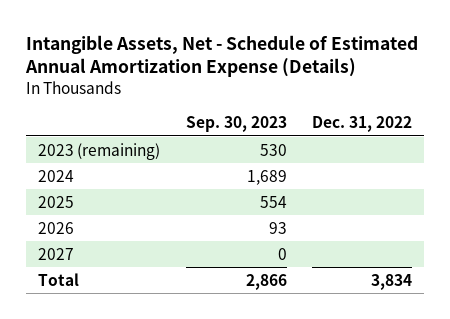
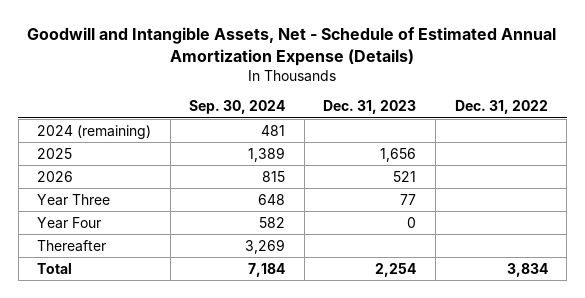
- Intangible Assets, Net - Schedule of Estimated Annual Amortization Expense (Details)
+ Goodwill and Intangible Assets, Net - Schedule of Estimated Annual Amortization Expense (Details)
- | Sep. 30, 2023 | Dec. 31, 2022
+ | Sep. 30, 2024 | Dec. 31, 2023 | Dec. 31, 2022
- 2023 (remaining) | 530 |
- 2024 | 1,689 |
+ 2024 (remaining) | 481 | |
- 2027 | 0 |
+ Year Three | 648 | 77 |
+ Year Four | 582 | 0 |
+ Thereafter | 3,269 | |

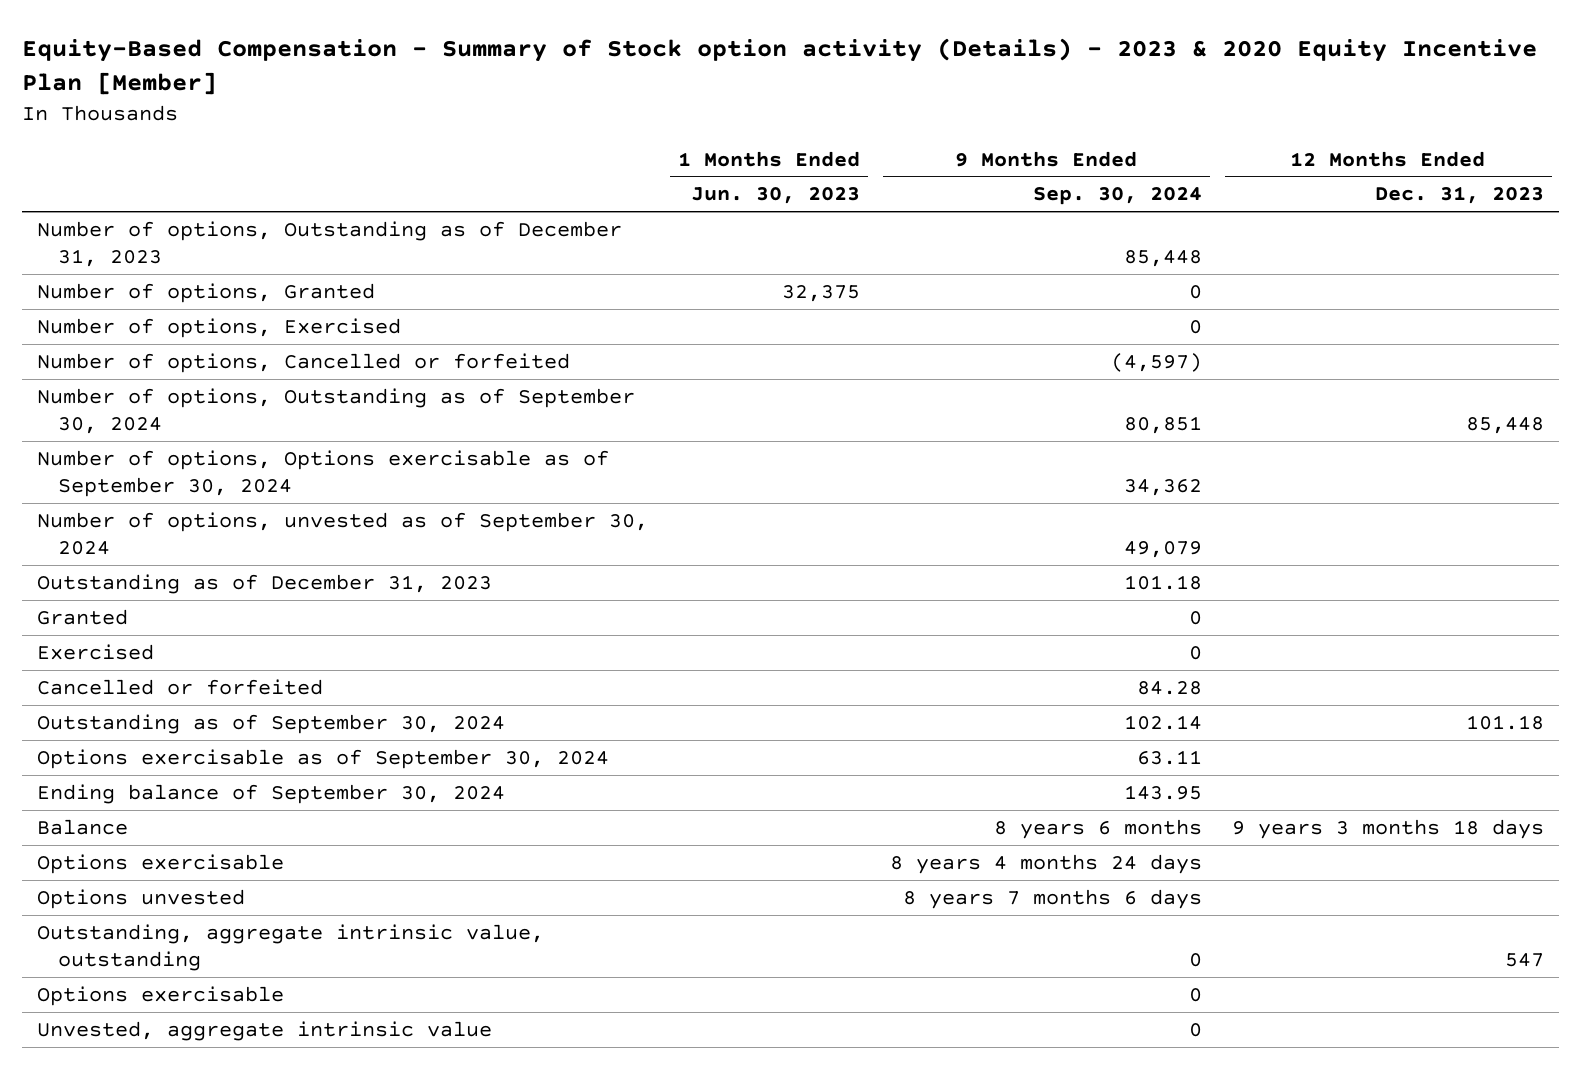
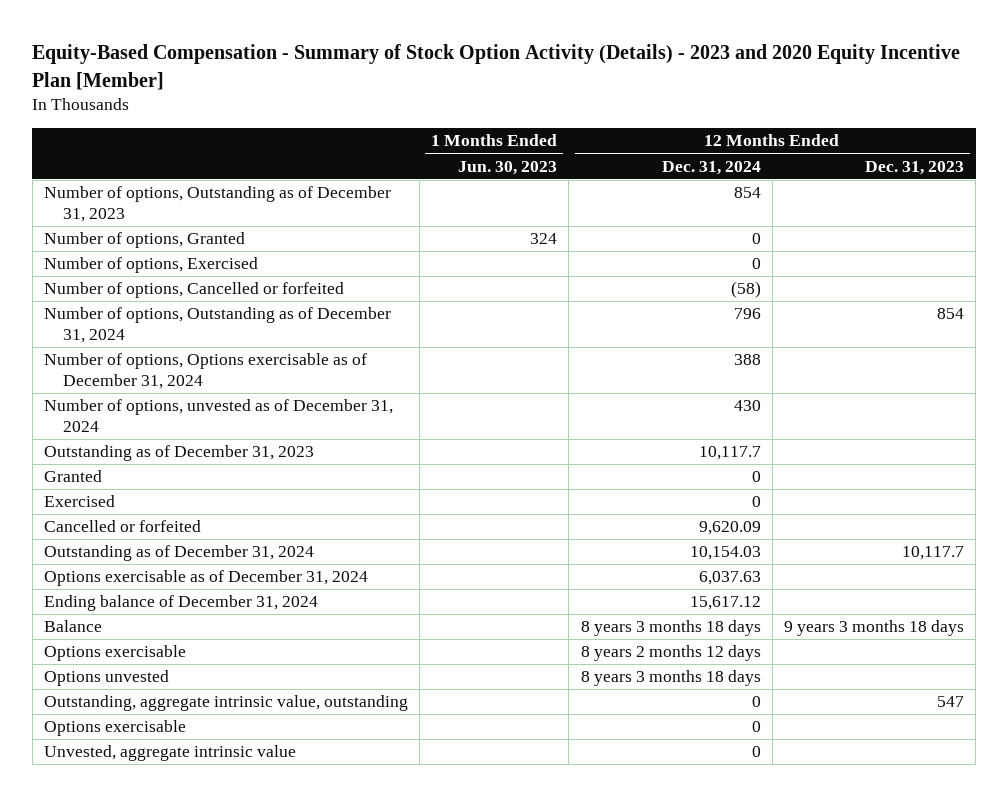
- Equity-Based Compensation - Summary of Stock option activity (Details) - 2023 & 2020 Equity Incentive Plan [Member]
+ Equity-Based Compensation - Summary of Stock Option Activity (Details) - 2023 and 2020 Equity Incentive Plan [Member]
- | 1 Months Ended Jun. 30, 2023 | 9 Months Ended Sep. 30, 2024 | 12 Months Ended Dec. 31, 2023
+ | 1 Months Ended Jun. 30, 2023 | 12 Months Ended Dec. 31, 2024 | 12 Months Ended Dec. 31, 2023
- Number of options, Granted | 32,375 | 0 |
+ Number of options, Granted | 324 | 0 |
- Number of options, Outstanding as of September 30, 2024 | | 80,851 | 85,448
- Number of options, Options exercisable as of September 30, 2024 | | 34,362 |
- Number of options, unvested as of September 30, 2024 | | 49,079 |
+ Number of options, Outstanding as of December 31, 2024 | | 796 | 854
+ Number of options, Options exercisable as of December 31, 2024 | | 388 |
+ Number of options, unvested as of December 31, 2024 | | 430 |
- Outstanding as of September 30, 2024 | | 102.14 | 101.18
- Options exercisable as of September 30, 2024 | | 63.11 |
- Ending balance of September 30, 2024 | | 143.95 |
+ Outstanding as of December 31, 2024 | | 10,154.03 | 10,117.7
+ Options exercisable as of December 31, 2024 | | 6,037.63 |
+ Ending balance of December 31, 2024 | | 15,617.12 |

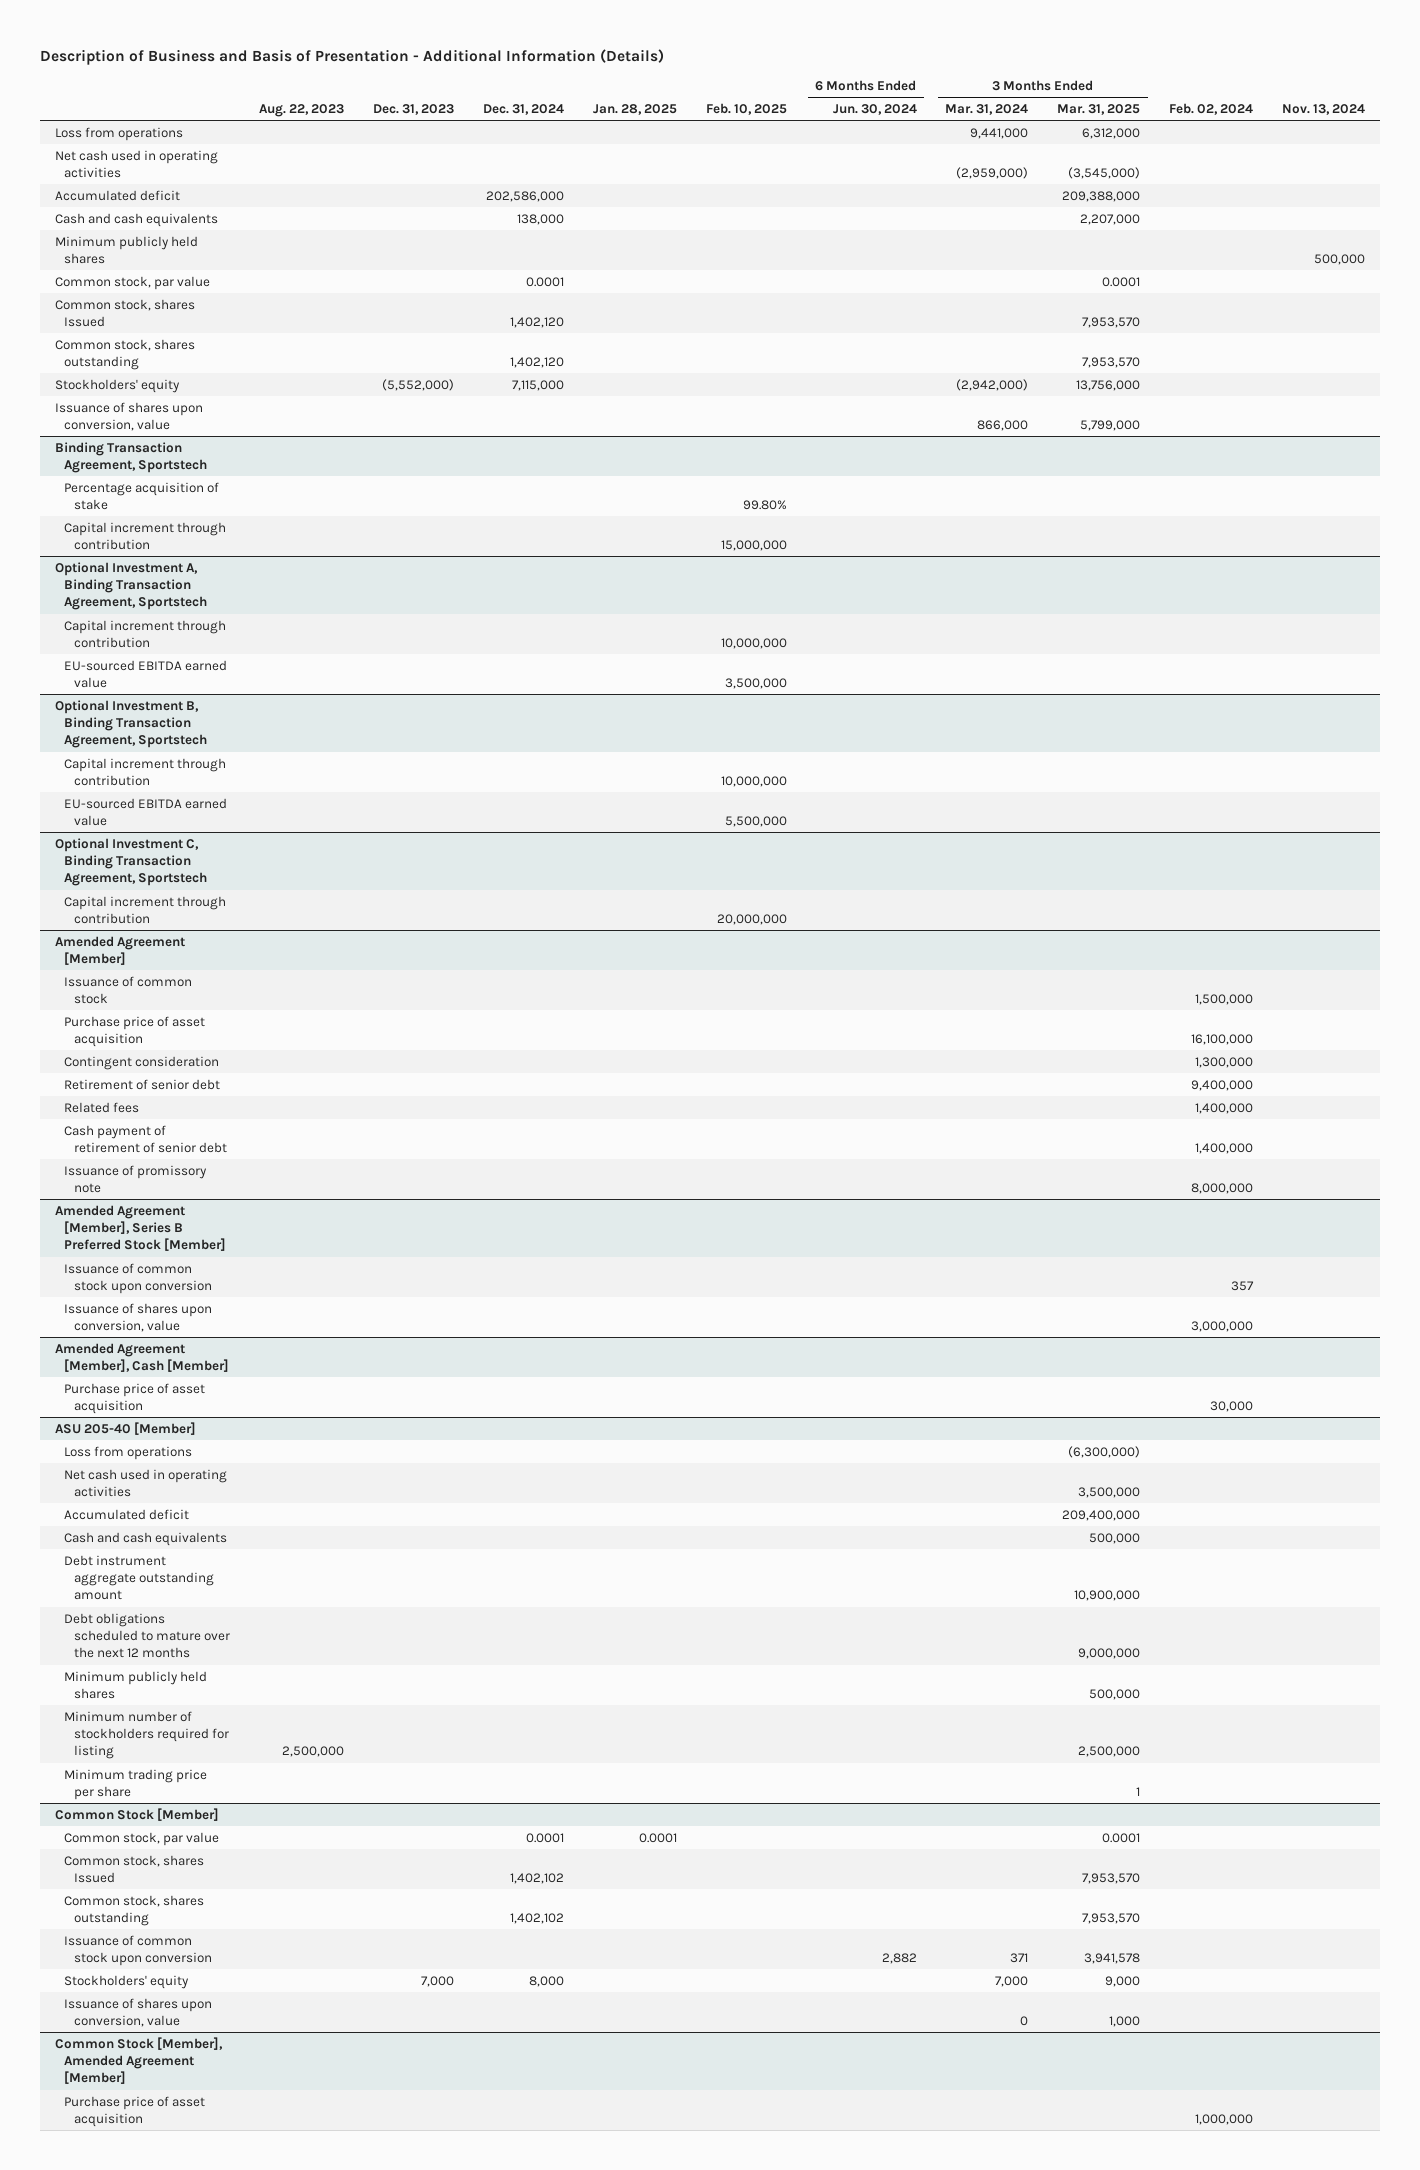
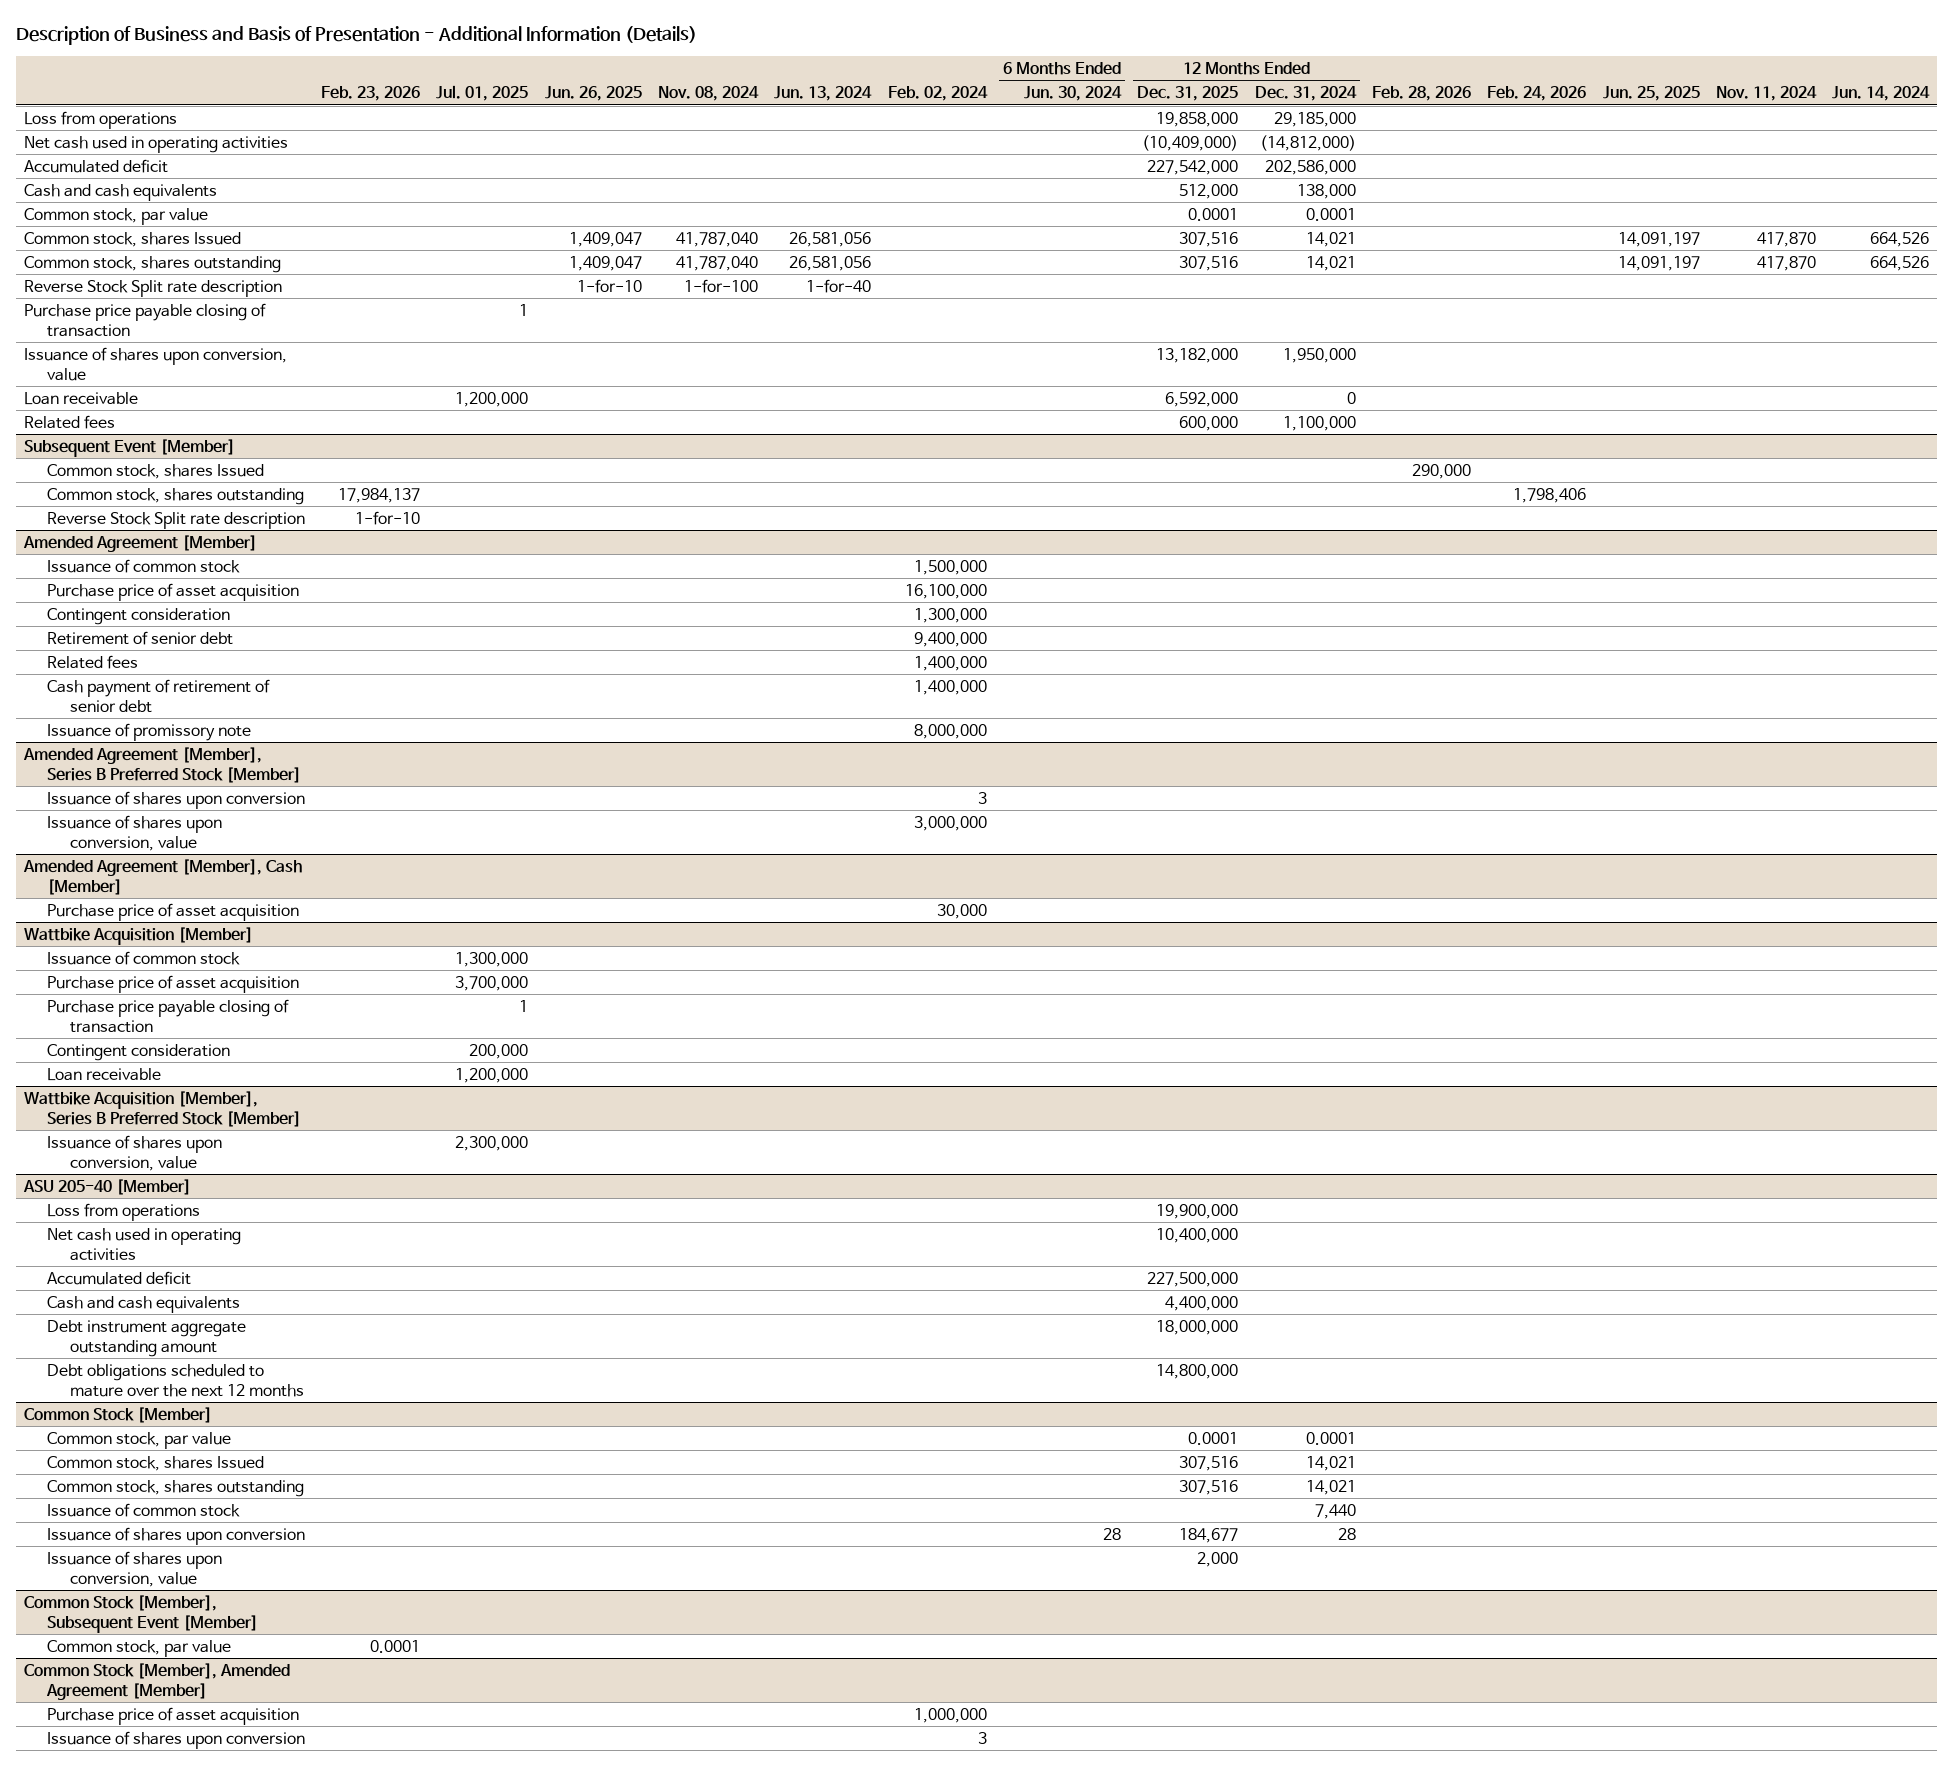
- | Aug. 22, 2023 | Dec. 31, 2023 | Dec. 31, 2024 | Jan. 28, 2025 | Feb. 10, 2025 | 6 Months Ended Jun. 30, 2024 | 3 Months Ended Mar. 31, 2024 | 3 Months Ended Mar. 31, 2025 | Feb. 02, 2024 | Nov. 13, 2024
+ | Feb. 23, 2026 | Jul. 01, 2025 | Jun. 26, 2025 | Nov. 08, 2024 | Jun. 13, 2024 | Feb. 02, 2024 | 6 Months Ended Jun. 30, 2024 | 12 Months Ended Dec. 31, 2025 | 12 Months Ended Dec. 31, 2024 | Feb. 28, 2026 | Feb. 24, 2026 | Jun. 25, 2025 | Nov. 11, 2024 | Jun. 14, 2024
- Minimum publicly held shares | | | | | | | | | | 500,000
- Stockholders' equity | | (5,552,000) | 7,115,000 | | | | (2,942,000) | 13,756,000 | |
+ Reverse Stock Split rate description | | | 1-for-10 | 1-for-100 | 1-for-40 | | | | | | | | |
+ Purchase price payable closing of transaction | | 1 | | | | | | | | | | | |
- Binding Transaction Agreement, Sportstech
- Percentage acquisition of stake | | | | | 99.80% | | | | |
- Capital increment through contribution | | | | | 15,000,000 | | | | |
- Optional Investment A, Binding Transaction Agreement, Sportstech
- Capital increment through contribution | | | | | 10,000,000 | | | | |
- EU-sourced EBITDA earned value | | | | | 3,500,000 | | | | |
- Optional Investment B, Binding Transaction Agreement, Sportstech
- Capital increment through contribution | | | | | 10,000,000 | | | | |
- EU-sourced EBITDA earned value | | | | | 5,500,000 | | | | |
- Optional Investment C, Binding Transaction Agreement, Sportstech
- Capital increment through contribution | | | | | 20,000,000 | | | | |
+ Loan receivable | | 1,200,000 | | | | | | 6,592,000 | 0 | | | | |
+ Related fees | | | | | | | | 600,000 | 1,100,000 | | | | |
+ Subsequent Event [Member]
+ Common stock, shares Issued | | | | | | | | | | 290,000 | | | |
+ Common stock, shares outstanding | 17,984,137 | | | | | | | | | | 1,798,406 | | |
+ Reverse Stock Split rate description | 1-for-10 | | | | | | | | | | | | |
@ Amended Agreement [Member], Series B Preferred Stock [Member]
- Issuance of common stock upon conversion | | | | | | | | | 357 |
+ Issuance of shares upon conversion | | | | | | 3 | | | | | | | |
+ Wattbike Acquisition [Member]
+ Issuance of common stock | | 1,300,000 | | | | | | | | | | | |
+ Purchase price of asset acquisition | | 3,700,000 | | | | | | | | | | | |
+ Purchase price payable closing of transaction | | 1 | | | | | | | | | | | |
+ Contingent consideration | | 200,000 | | | | | | | | | | | |
+ Loan receivable | | 1,200,000 | | | | | | | | | | | |
+ Wattbike Acquisition [Member], Series B Preferred Stock [Member]
+ Issuance of shares upon conversion, value | | 2,300,000 | | | | | | | | | | | |
@ ASU 205-40 [Member]
- Minimum publicly held shares | | | | | | | | 500,000 | |
- Minimum number of stockholders required for listing | 2,500,000 | | | | | | | 2,500,000 | |
- Minimum trading price per share | | | | | | | | 1 | |
@ Common Stock [Member]
- Issuance of common stock upon conversion | | | | | | 2,882 | 371 | 3,941,578 | |
- Stockholders' equity | | 7,000 | 8,000 | | | | 7,000 | 9,000 | |
+ Issuance of common stock | | | | | | | | | 7,440 | | | | |
+ Issuance of shares upon conversion | | | | | | | 28 | 184,677 | 28 | | | | |
+ Common Stock [Member], Subsequent Event [Member]
+ Common stock, par value | 0.0001 | | | | | | | | | | | | |
@ Common Stock [Member], Amended Agreement [Member]
+ Issuance of shares upon conversion | | | | | | 3 | | | | | | | |

